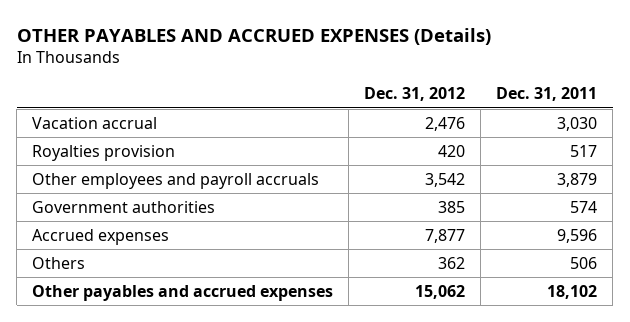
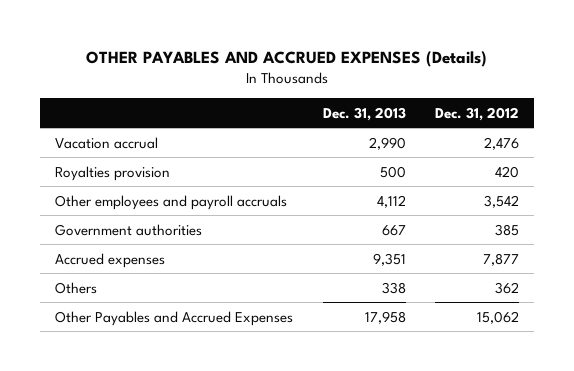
- | Dec. 31, 2012 | Dec. 31, 2011
+ | Dec. 31, 2013 | Dec. 31, 2012
- Other payables and accrued expenses | 15,062 | 18,102
+ Other Payables and Accrued Expenses | 17,958 | 15,062

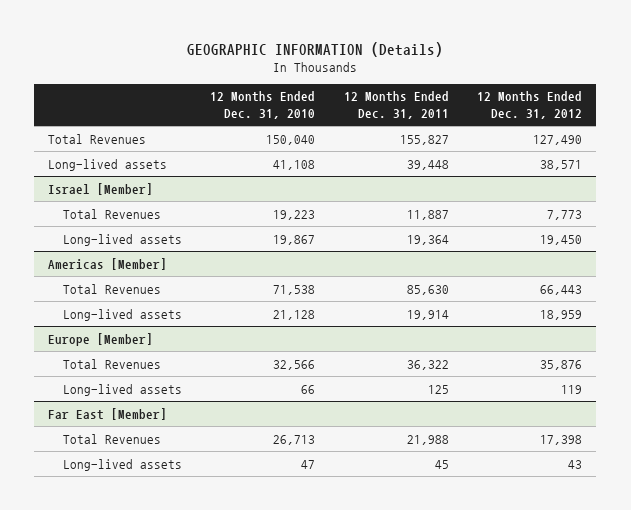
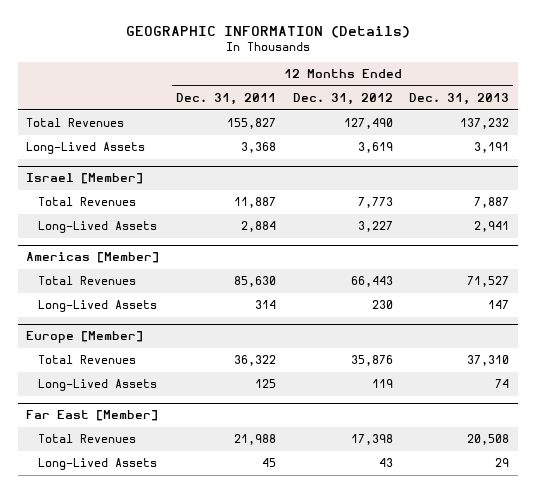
- | 12 Months Ended Dec. 31, 2010 | 12 Months Ended Dec. 31, 2011 | 12 Months Ended Dec. 31, 2012
+ | 12 Months Ended Dec. 31, 2011 | 12 Months Ended Dec. 31, 2012 | 12 Months Ended Dec. 31, 2013
- Long-lived assets | 41,108 | 39,448 | 38,571
+ Long-Lived Assets | 3,368 | 3,619 | 3,191
@ Israel [Member]
- Long-lived assets | 19,867 | 19,364 | 19,450
+ Long-Lived Assets | 2,884 | 3,227 | 2,941
@ Americas [Member]
- Long-lived assets | 21,128 | 19,914 | 18,959
+ Long-Lived Assets | 314 | 230 | 147
@ Europe [Member]
- Long-lived assets | 66 | 125 | 119
+ Long-Lived Assets | 125 | 119 | 74
@ Far East [Member]
- Long-lived assets | 47 | 45 | 43
+ Long-Lived Assets | 45 | 43 | 29

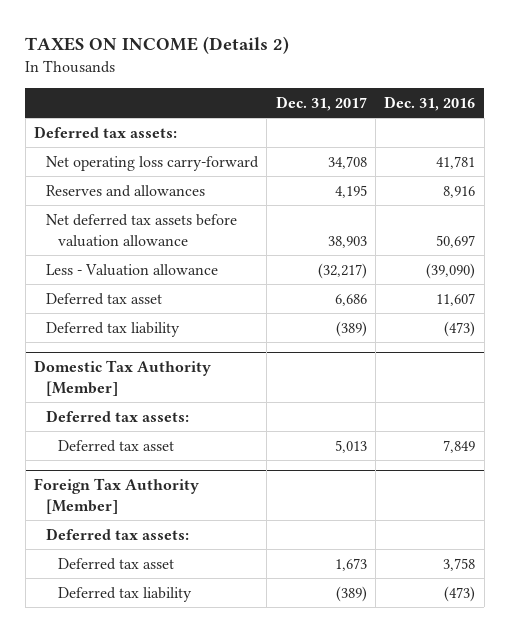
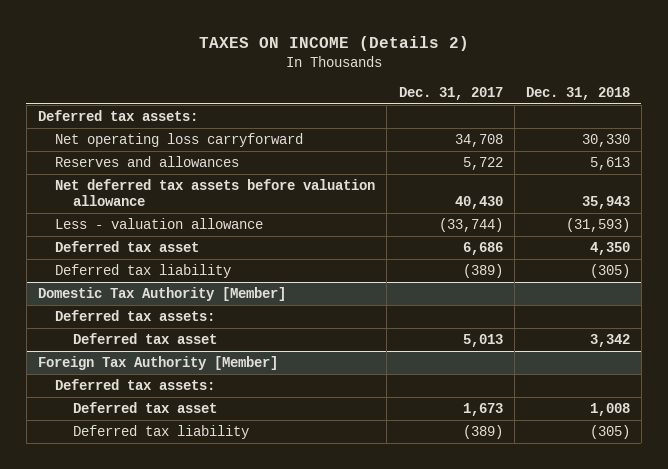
- | Dec. 31, 2017 | Dec. 31, 2016
+ | Dec. 31, 2017 | Dec. 31, 2018
- Net operating loss carry-forward | 34,708 | 41,781
- Reserves and allowances | 4,195 | 8,916
- Net deferred tax assets before valuation allowance | 38,903 | 50,697
- Less - Valuation allowance | (32,217) | (39,090)
+ Net operating loss carryforward | 34,708 | 30,330
+ Reserves and allowances | 5,722 | 5,613
+ Net deferred tax assets before valuation allowance | 40,430 | 35,943
+ Less - valuation allowance | (33,744) | (31,593)

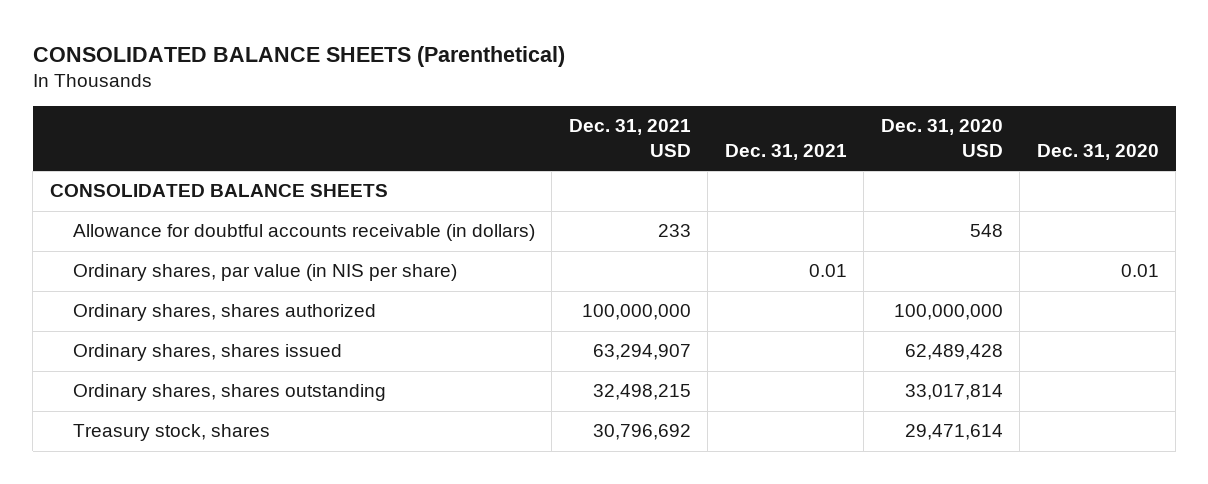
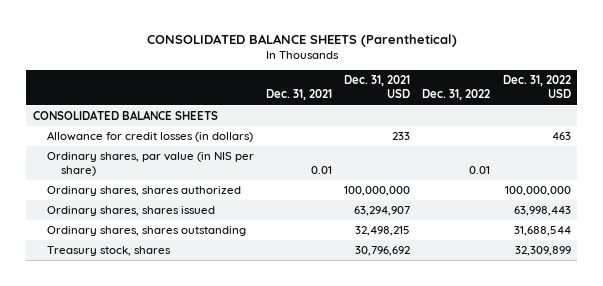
- | Dec. 31, 2021 USD | Dec. 31, 2021 | Dec. 31, 2020 USD | Dec. 31, 2020
+ | Dec. 31, 2021 | Dec. 31, 2021 USD | Dec. 31, 2022 | Dec. 31, 2022 USD
- Allowance for doubtful accounts receivable (in dollars) | 233 | | 548 |
+ Allowance for credit losses (in dollars) | | 233 | | 463

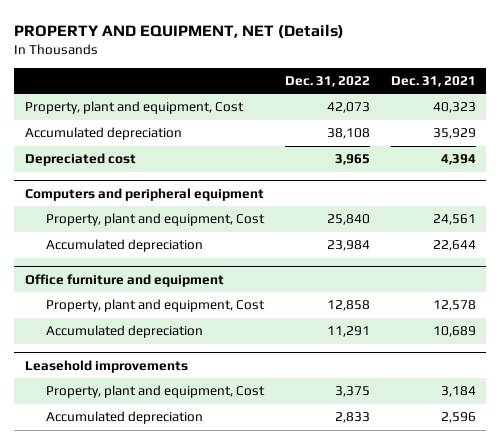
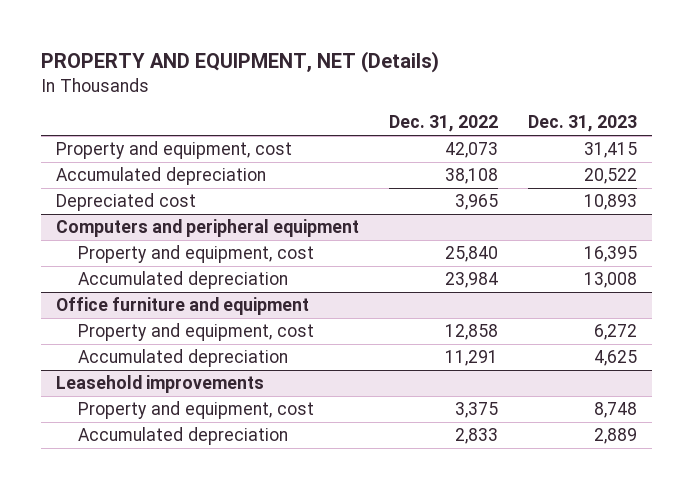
- | Dec. 31, 2022 | Dec. 31, 2021
+ | Dec. 31, 2022 | Dec. 31, 2023
- Property, plant and equipment, Cost | 42,073 | 40,323
+ Property and equipment, cost | 42,073 | 31,415
@ Computers and peripheral equipment
- Property, plant and equipment, Cost | 25,840 | 24,561
+ Property and equipment, cost | 25,840 | 16,395
@ Office furniture and equipment
- Property, plant and equipment, Cost | 12,858 | 12,578
+ Property and equipment, cost | 12,858 | 6,272
@ Leasehold improvements
- Property, plant and equipment, Cost | 3,375 | 3,184
+ Property and equipment, cost | 3,375 | 8,748

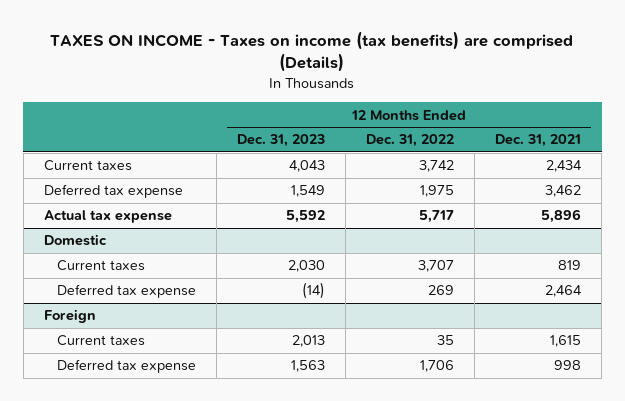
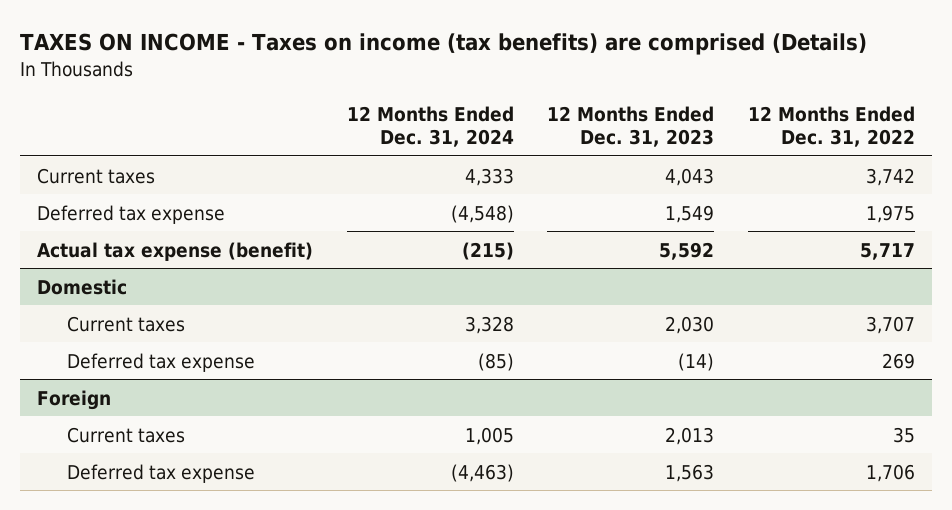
- | 12 Months Ended Dec. 31, 2023 | 12 Months Ended Dec. 31, 2022 | 12 Months Ended Dec. 31, 2021
+ | 12 Months Ended Dec. 31, 2024 | 12 Months Ended Dec. 31, 2023 | 12 Months Ended Dec. 31, 2022
- Actual tax expense | 5,592 | 5,717 | 5,896
+ Actual tax expense (benefit) | (215) | 5,592 | 5,717

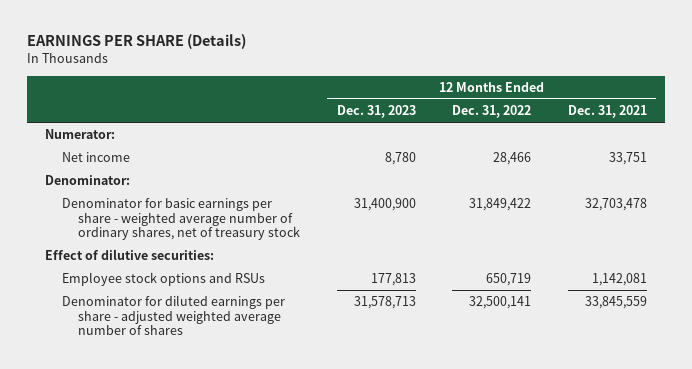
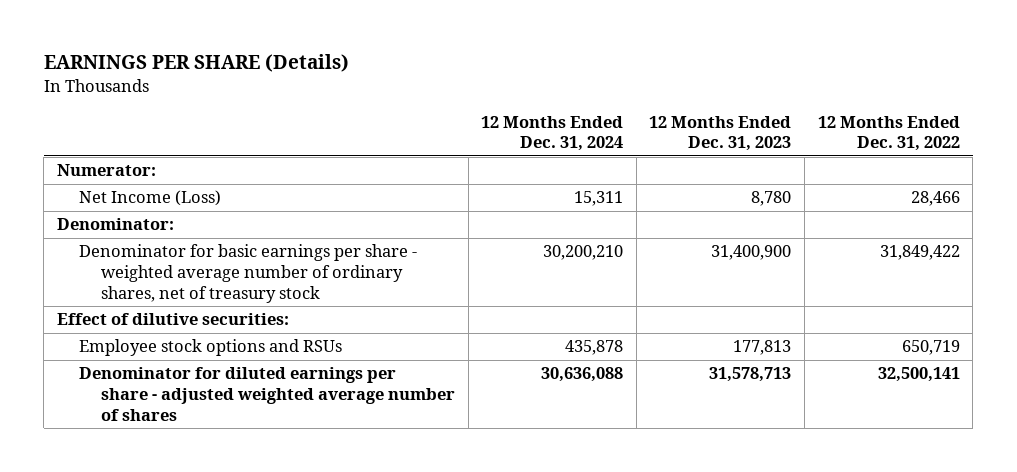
- | 12 Months Ended Dec. 31, 2023 | 12 Months Ended Dec. 31, 2022 | 12 Months Ended Dec. 31, 2021
+ | 12 Months Ended Dec. 31, 2024 | 12 Months Ended Dec. 31, 2023 | 12 Months Ended Dec. 31, 2022
- Net income | 8,780 | 28,466 | 33,751
+ Net Income (Loss) | 15,311 | 8,780 | 28,466

